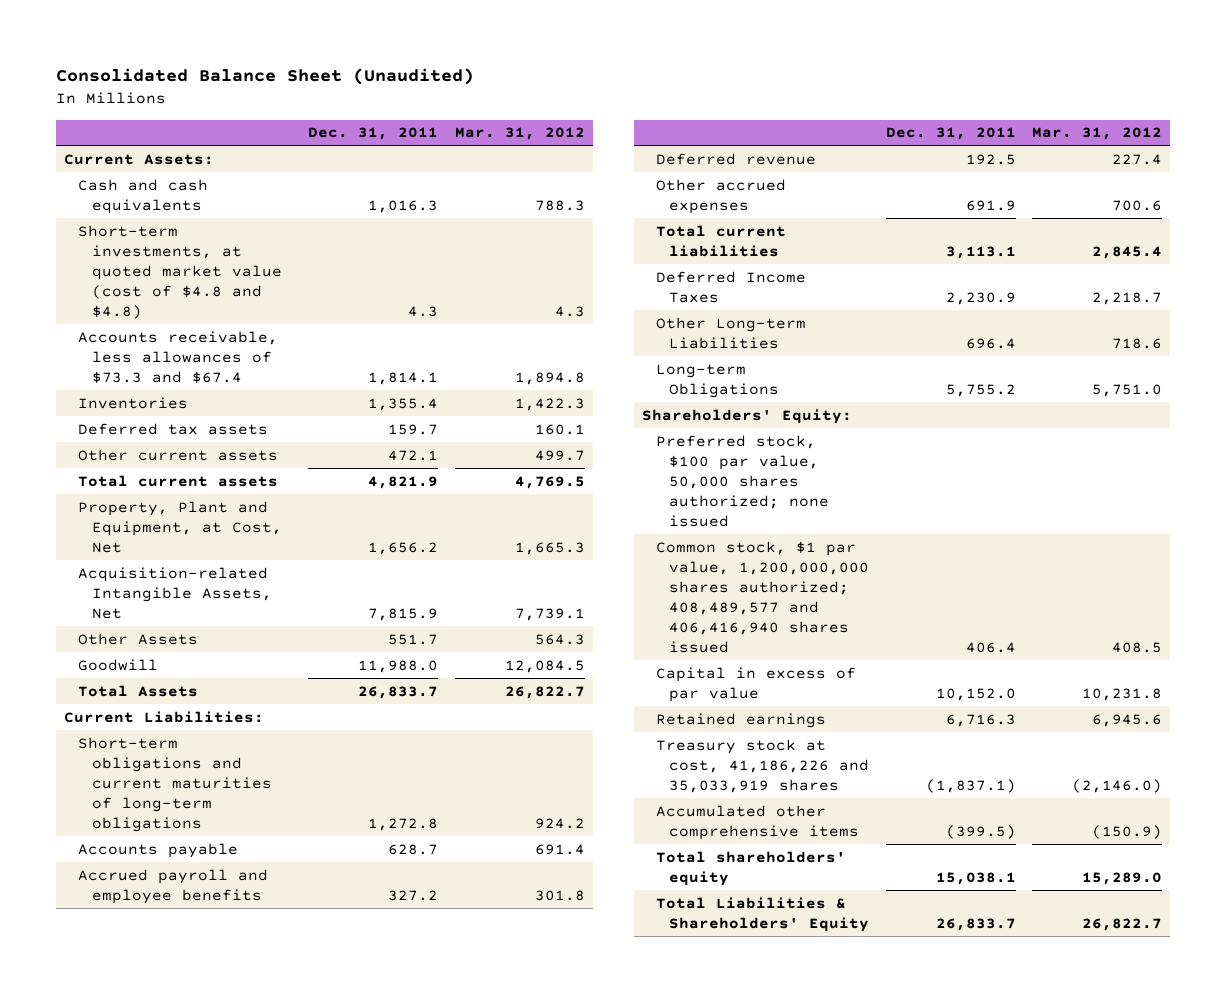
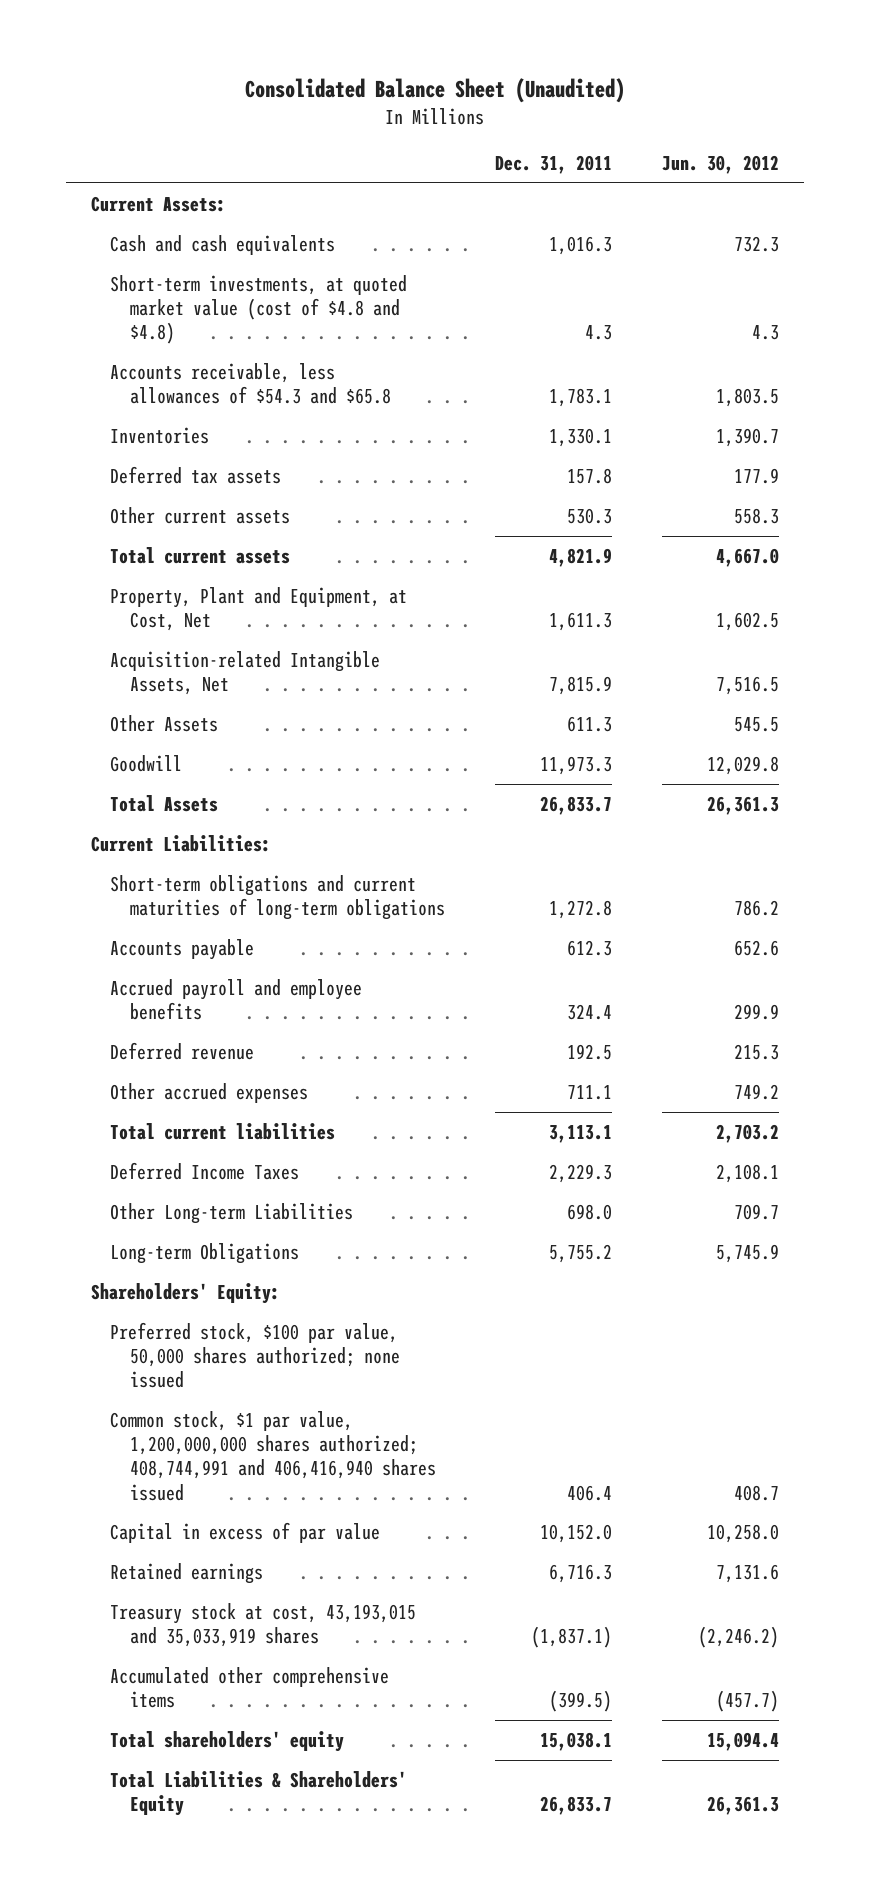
- | Dec. 31, 2011 | Mar. 31, 2012
+ | Dec. 31, 2011 | Jun. 30, 2012
- Accounts receivable, less allowances of $73.3 and $67.4 | 1,814.1 | 1,894.8
- Inventories | 1,355.4 | 1,422.3
- Deferred tax assets | 159.7 | 160.1
- Other current assets | 472.1 | 499.7
+ Accounts receivable, less allowances of $54.3 and $65.8 | 1,783.1 | 1,803.5
+ Inventories | 1,330.1 | 1,390.7
+ Deferred tax assets | 157.8 | 177.9
+ Other current assets | 530.3 | 558.3
- Property, Plant and Equipment, at Cost, Net | 1,656.2 | 1,665.3
+ Property, Plant and Equipment, at Cost, Net | 1,611.3 | 1,602.5
- Other Assets | 551.7 | 564.3
- Goodwill | 11,988.0 | 12,084.5
+ Other Assets | 611.3 | 545.5
+ Goodwill | 11,973.3 | 12,029.8
- Accounts payable | 628.7 | 691.4
- Accrued payroll and employee benefits | 327.2 | 301.8
+ Accounts payable | 612.3 | 652.6
+ Accrued payroll and employee benefits | 324.4 | 299.9
- Other accrued expenses | 691.9 | 700.6
+ Other accrued expenses | 711.1 | 749.2
- Deferred Income Taxes | 2,230.9 | 2,218.7
- Other Long-term Liabilities | 696.4 | 718.6
+ Deferred Income Taxes | 2,229.3 | 2,108.1
+ Other Long-term Liabilities | 698.0 | 709.7
- Common stock, $1 par value, 1,200,000,000 shares authorized; 408,489,577 and 406,416,940 shares issued | 406.4 | 408.5
+ Common stock, $1 par value, 1,200,000,000 shares authorized; 408,744,991 and 406,416,940 shares issued | 406.4 | 408.7
- Treasury stock at cost, 41,186,226 and 35,033,919 shares | (1,837.1) | (2,146.0)
+ Treasury stock at cost, 43,193,015 and 35,033,919 shares | (1,837.1) | (2,246.2)

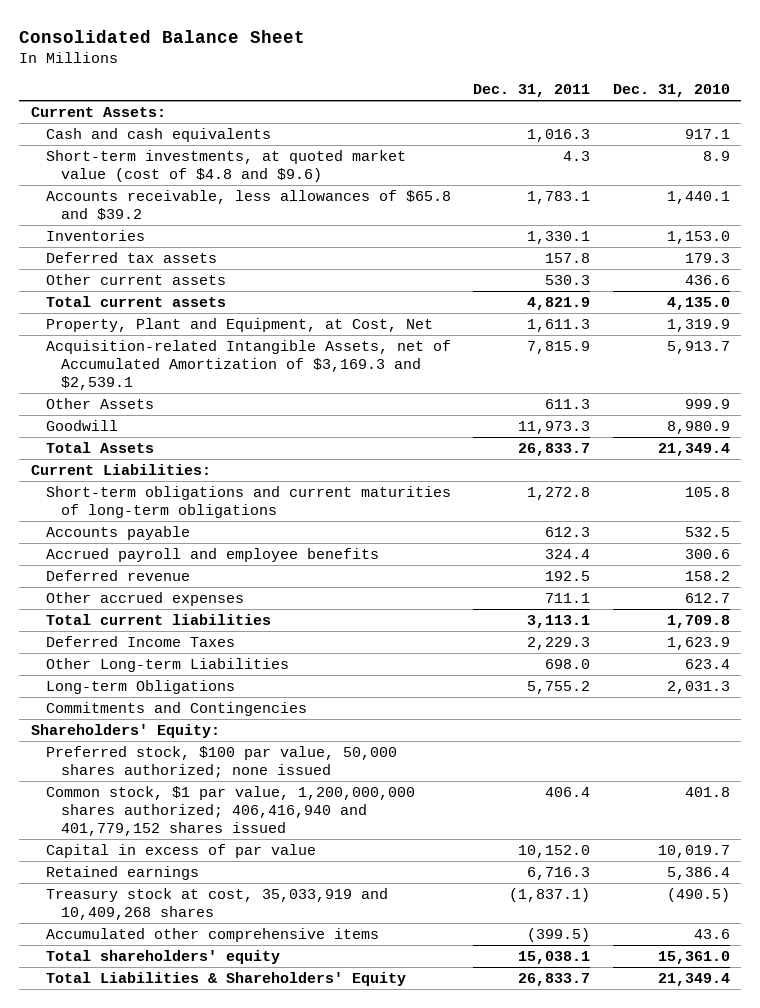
- Consolidated Balance Sheet (Unaudited)
+ Consolidated Balance Sheet
- | Dec. 31, 2011 | Jun. 30, 2012
+ | Dec. 31, 2011 | Dec. 31, 2010
- Short-term investments, at quoted market value (cost of $4.8 and $4.8) | 4.3 | 4.3
- Accounts receivable, less allowances of $54.3 and $65.8 | 1,783.1 | 1,803.5
+ Short-term investments, at quoted market value (cost of $4.8 and $9.6) | 4.3 | 8.9
+ Accounts receivable, less allowances of $65.8 and $39.2 | 1,783.1 | 1,440.1
- Acquisition-related Intangible Assets, Net | 7,815.9 | 7,516.5
+ Acquisition-related Intangible Assets, net of Accumulated Amortization of $3,169.3 and $2,539.1 | 7,815.9 | 5,913.7
+ Commitments and Contingencies
- Common stock, $1 par value, 1,200,000,000 shares authorized; 408,744,991 and 406,416,940 shares issued | 406.4 | 408.7
+ Common stock, $1 par value, 1,200,000,000 shares authorized; 406,416,940 and 401,779,152 shares issued | 406.4 | 401.8
- Treasury stock at cost, 43,193,015 and 35,033,919 shares | (1,837.1) | (2,246.2)
+ Treasury stock at cost, 35,033,919 and 10,409,268 shares | (1,837.1) | (490.5)

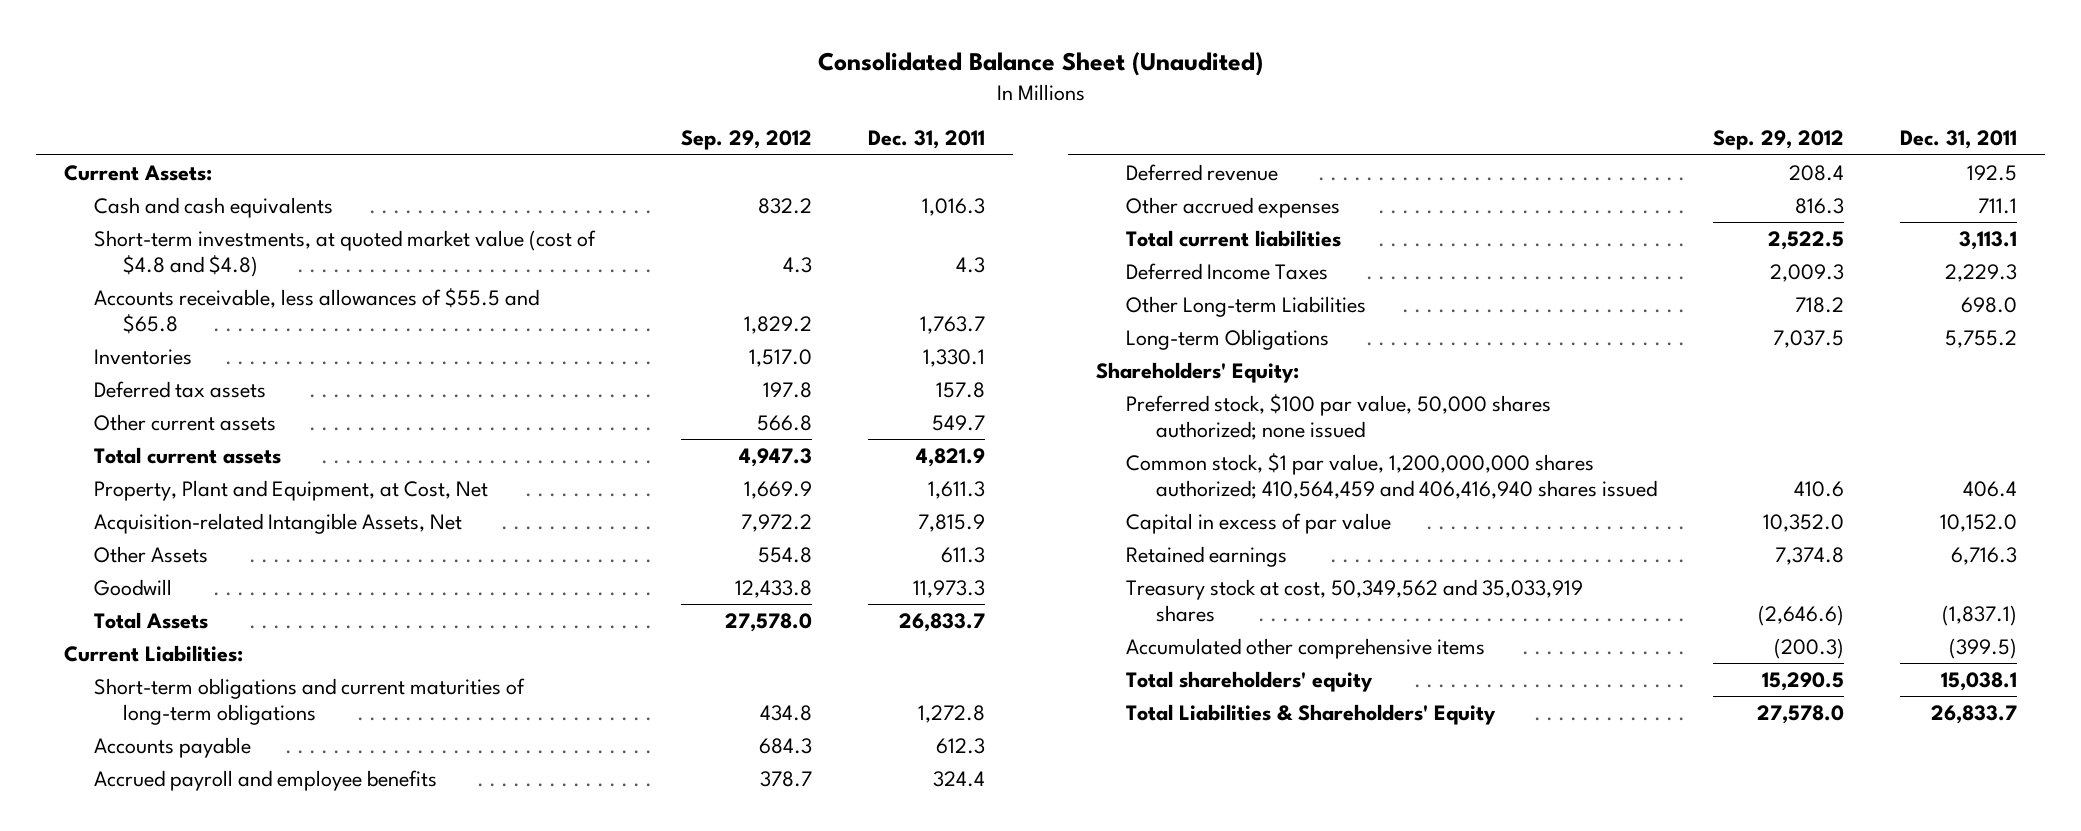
- Consolidated Balance Sheet
+ Consolidated Balance Sheet (Unaudited)
- | Dec. 31, 2011 | Dec. 31, 2010
+ | Sep. 29, 2012 | Dec. 31, 2011
- Short-term investments, at quoted market value (cost of $4.8 and $9.6) | 4.3 | 8.9
- Accounts receivable, less allowances of $65.8 and $39.2 | 1,783.1 | 1,440.1
+ Short-term investments, at quoted market value (cost of $4.8 and $4.8) | 4.3 | 4.3
+ Accounts receivable, less allowances of $55.5 and $65.8 | 1,829.2 | 1,763.7
- Other current assets | 530.3 | 436.6
+ Other current assets | 566.8 | 549.7
- Acquisition-related Intangible Assets, net of Accumulated Amortization of $3,169.3 and $2,539.1 | 7,815.9 | 5,913.7
+ Acquisition-related Intangible Assets, Net | 7,972.2 | 7,815.9
- Commitments and Contingencies
- Common stock, $1 par value, 1,200,000,000 shares authorized; 406,416,940 and 401,779,152 shares issued | 406.4 | 401.8
+ Common stock, $1 par value, 1,200,000,000 shares authorized; 410,564,459 and 406,416,940 shares issued | 410.6 | 406.4
- Treasury stock at cost, 35,033,919 and 10,409,268 shares | (1,837.1) | (490.5)
+ Treasury stock at cost, 50,349,562 and 35,033,919 shares | (2,646.6) | (1,837.1)

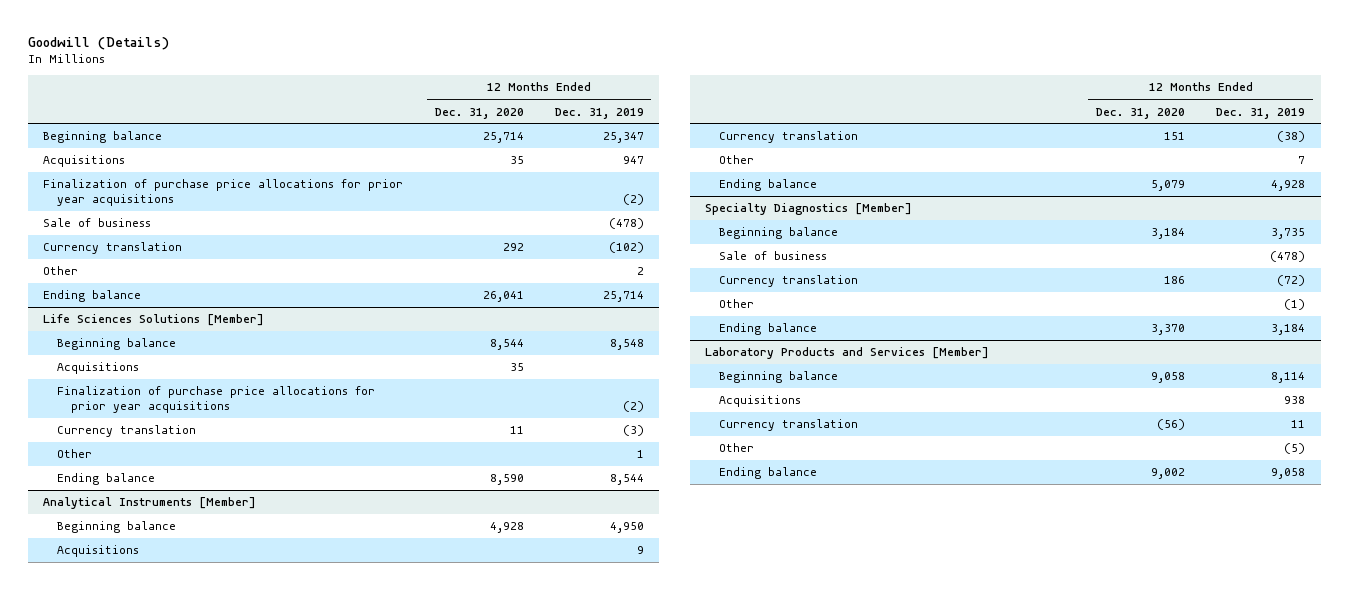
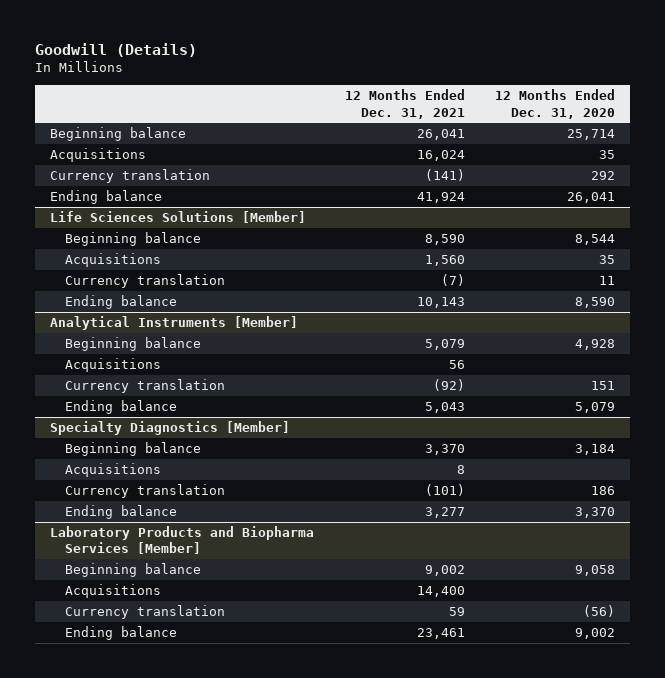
- | 12 Months Ended Dec. 31, 2020 | 12 Months Ended Dec. 31, 2019
+ | 12 Months Ended Dec. 31, 2021 | 12 Months Ended Dec. 31, 2020
- Finalization of purchase price allocations for prior year acquisitions | | (2)
- Sale of business | | (478)
- Other | | 2
@ Life Sciences Solutions [Member]
- Finalization of purchase price allocations for prior year acquisitions | | (2)
- Other | | 1
@ Analytical Instruments [Member]
- Other | | 7
@ Specialty Diagnostics [Member]
- Sale of business | | (478)
+ Acquisitions | 8 |
- Other | | (1)
- Laboratory Products and Services [Member]
+ Laboratory Products and Biopharma Services [Member]
- Other | | (5)

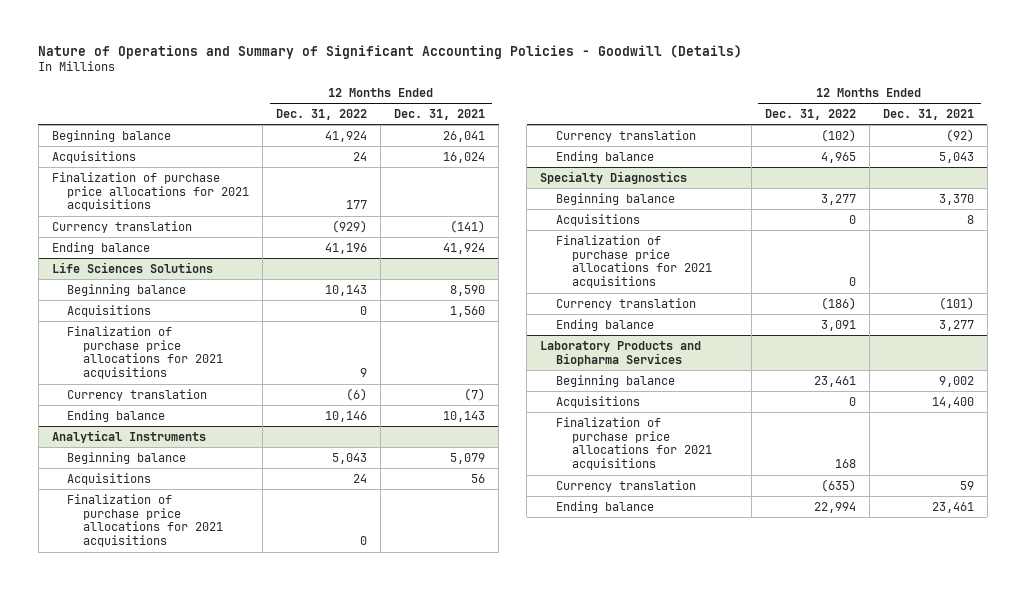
- Goodwill (Details)
+ Nature of Operations and Summary of Significant Accounting Policies - Goodwill (Details)
- | 12 Months Ended Dec. 31, 2021 | 12 Months Ended Dec. 31, 2020
+ | 12 Months Ended Dec. 31, 2022 | 12 Months Ended Dec. 31, 2021
+ Finalization of purchase price allocations for 2021 acquisitions | 177 |
- Life Sciences Solutions [Member]
+ Life Sciences Solutions
+ Finalization of purchase price allocations for 2021 acquisitions | 9 |
- Analytical Instruments [Member]
+ Analytical Instruments
+ Finalization of purchase price allocations for 2021 acquisitions | 0 |
- Specialty Diagnostics [Member]
+ Specialty Diagnostics
+ Finalization of purchase price allocations for 2021 acquisitions | 0 |
- Laboratory Products and Biopharma Services [Member]
+ Laboratory Products and Biopharma Services
+ Finalization of purchase price allocations for 2021 acquisitions | 168 |

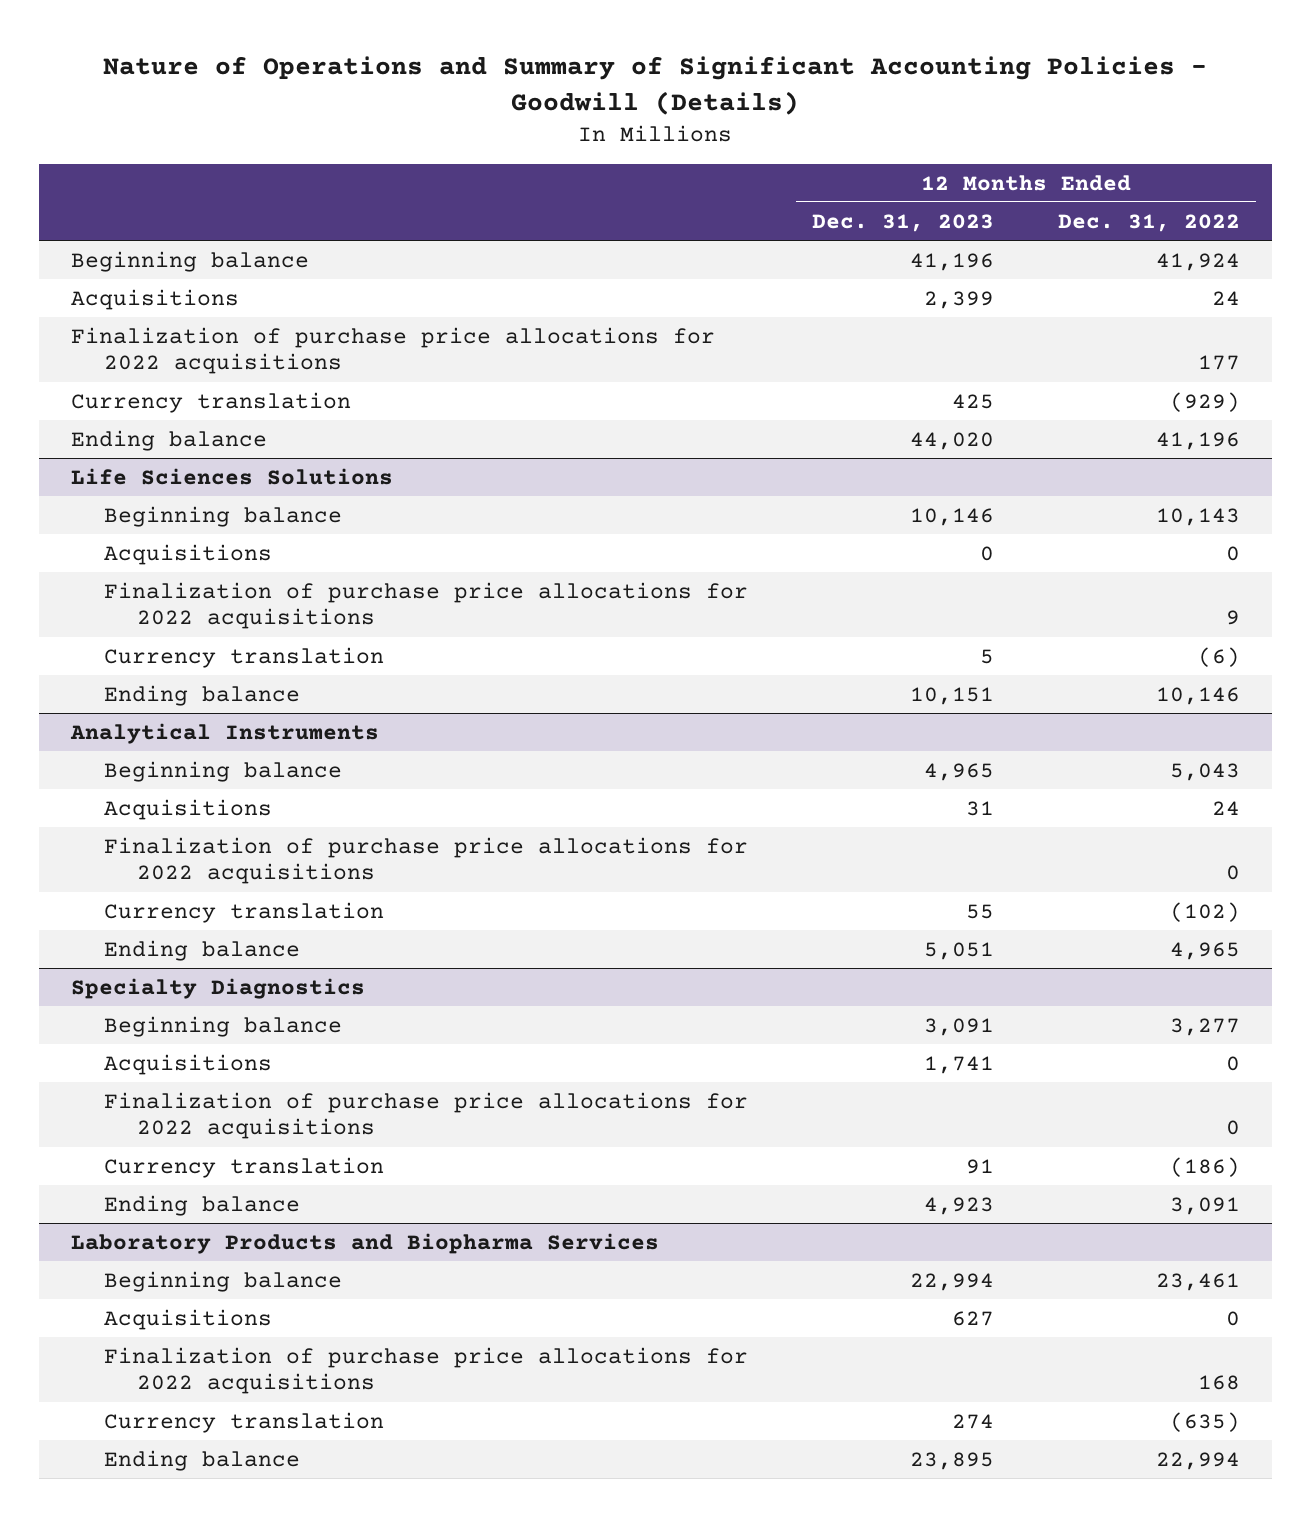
- | 12 Months Ended Dec. 31, 2022 | 12 Months Ended Dec. 31, 2021
+ | 12 Months Ended Dec. 31, 2023 | 12 Months Ended Dec. 31, 2022
- Finalization of purchase price allocations for 2021 acquisitions | 177 |
+ Finalization of purchase price allocations for 2022 acquisitions | | 177
@ Life Sciences Solutions
- Finalization of purchase price allocations for 2021 acquisitions | 9 |
+ Finalization of purchase price allocations for 2022 acquisitions | | 9
@ Analytical Instruments
- Finalization of purchase price allocations for 2021 acquisitions | 0 |
+ Finalization of purchase price allocations for 2022 acquisitions | | 0
@ Specialty Diagnostics
- Finalization of purchase price allocations for 2021 acquisitions | 0 |
+ Finalization of purchase price allocations for 2022 acquisitions | | 0
@ Laboratory Products and Biopharma Services
- Finalization of purchase price allocations for 2021 acquisitions | 168 |
+ Finalization of purchase price allocations for 2022 acquisitions | | 168

